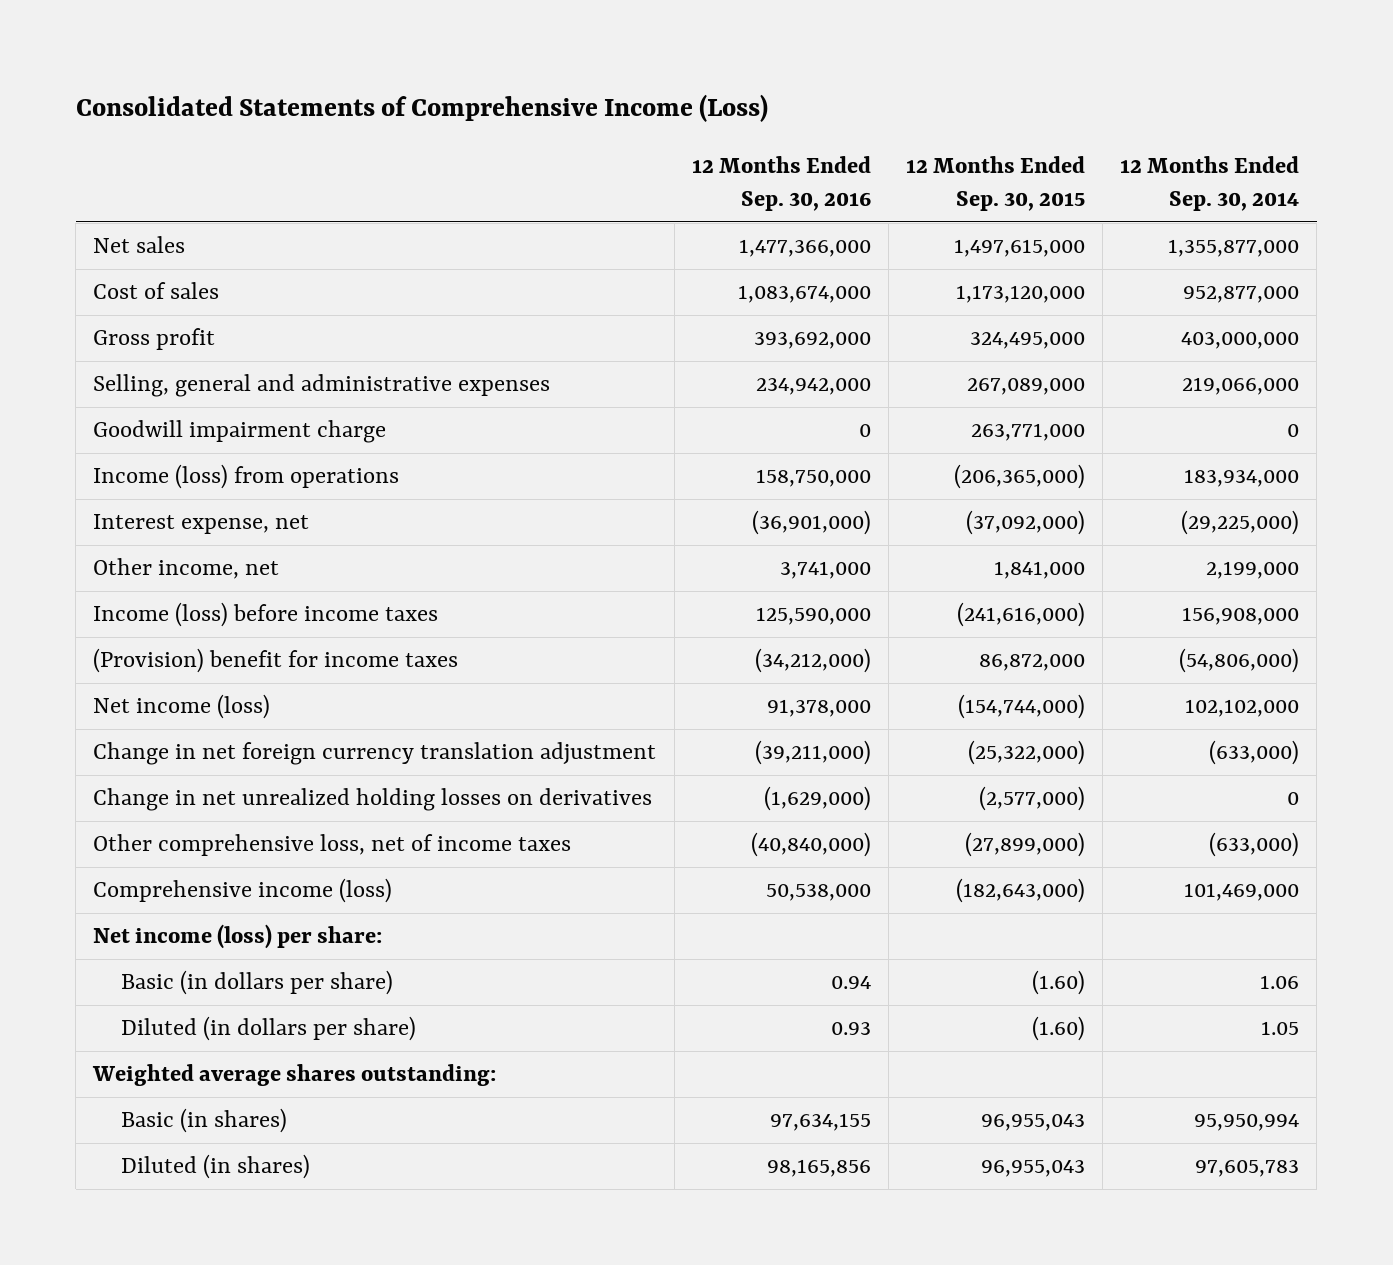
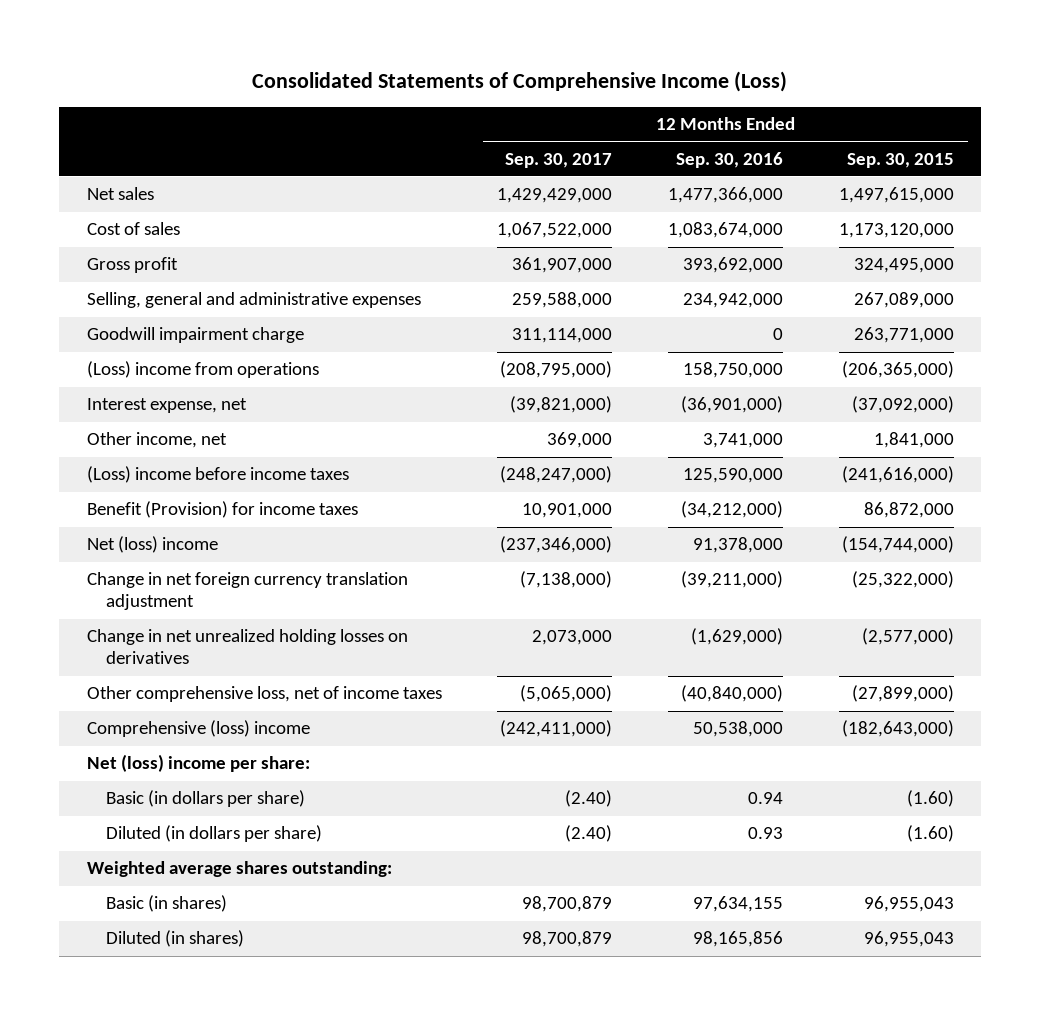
- | 12 Months Ended Sep. 30, 2016 | 12 Months Ended Sep. 30, 2015 | 12 Months Ended Sep. 30, 2014
+ | 12 Months Ended Sep. 30, 2017 | 12 Months Ended Sep. 30, 2016 | 12 Months Ended Sep. 30, 2015
- Income (loss) from operations | 158,750,000 | (206,365,000) | 183,934,000
+ (Loss) income from operations | (208,795,000) | 158,750,000 | (206,365,000)
- Income (loss) before income taxes | 125,590,000 | (241,616,000) | 156,908,000
- (Provision) benefit for income taxes | (34,212,000) | 86,872,000 | (54,806,000)
- Net income (loss) | 91,378,000 | (154,744,000) | 102,102,000
+ (Loss) income before income taxes | (248,247,000) | 125,590,000 | (241,616,000)
+ Benefit (Provision) for income taxes | 10,901,000 | (34,212,000) | 86,872,000
+ Net (loss) income | (237,346,000) | 91,378,000 | (154,744,000)
- Comprehensive income (loss) | 50,538,000 | (182,643,000) | 101,469,000
- Net income (loss) per share:
+ Comprehensive (loss) income | (242,411,000) | 50,538,000 | (182,643,000)
+ Net (loss) income per share:

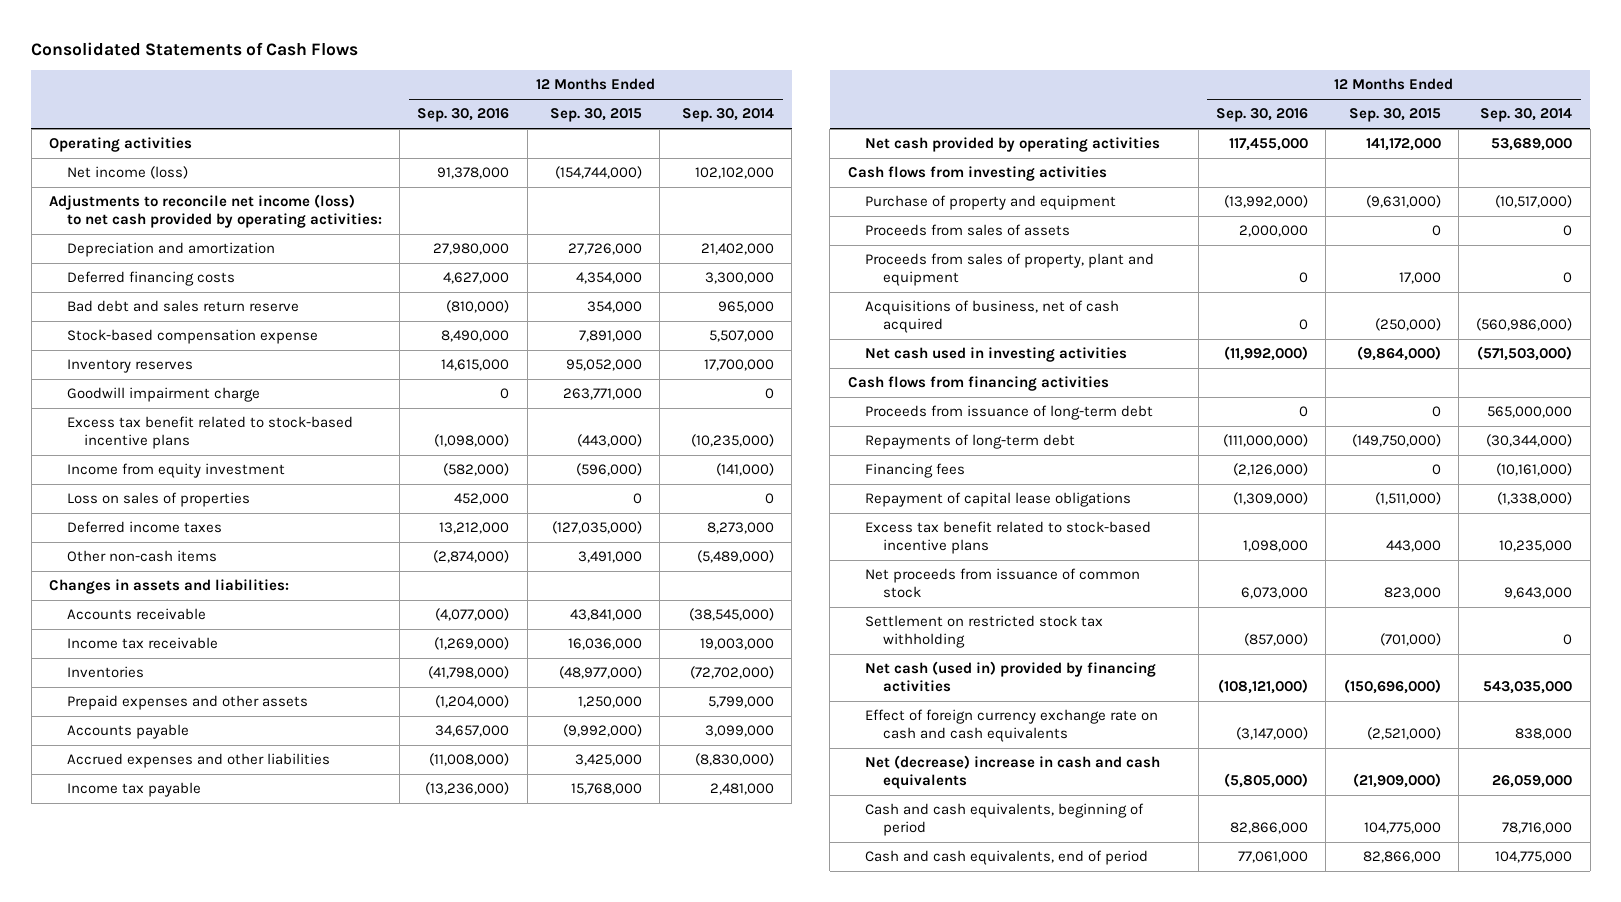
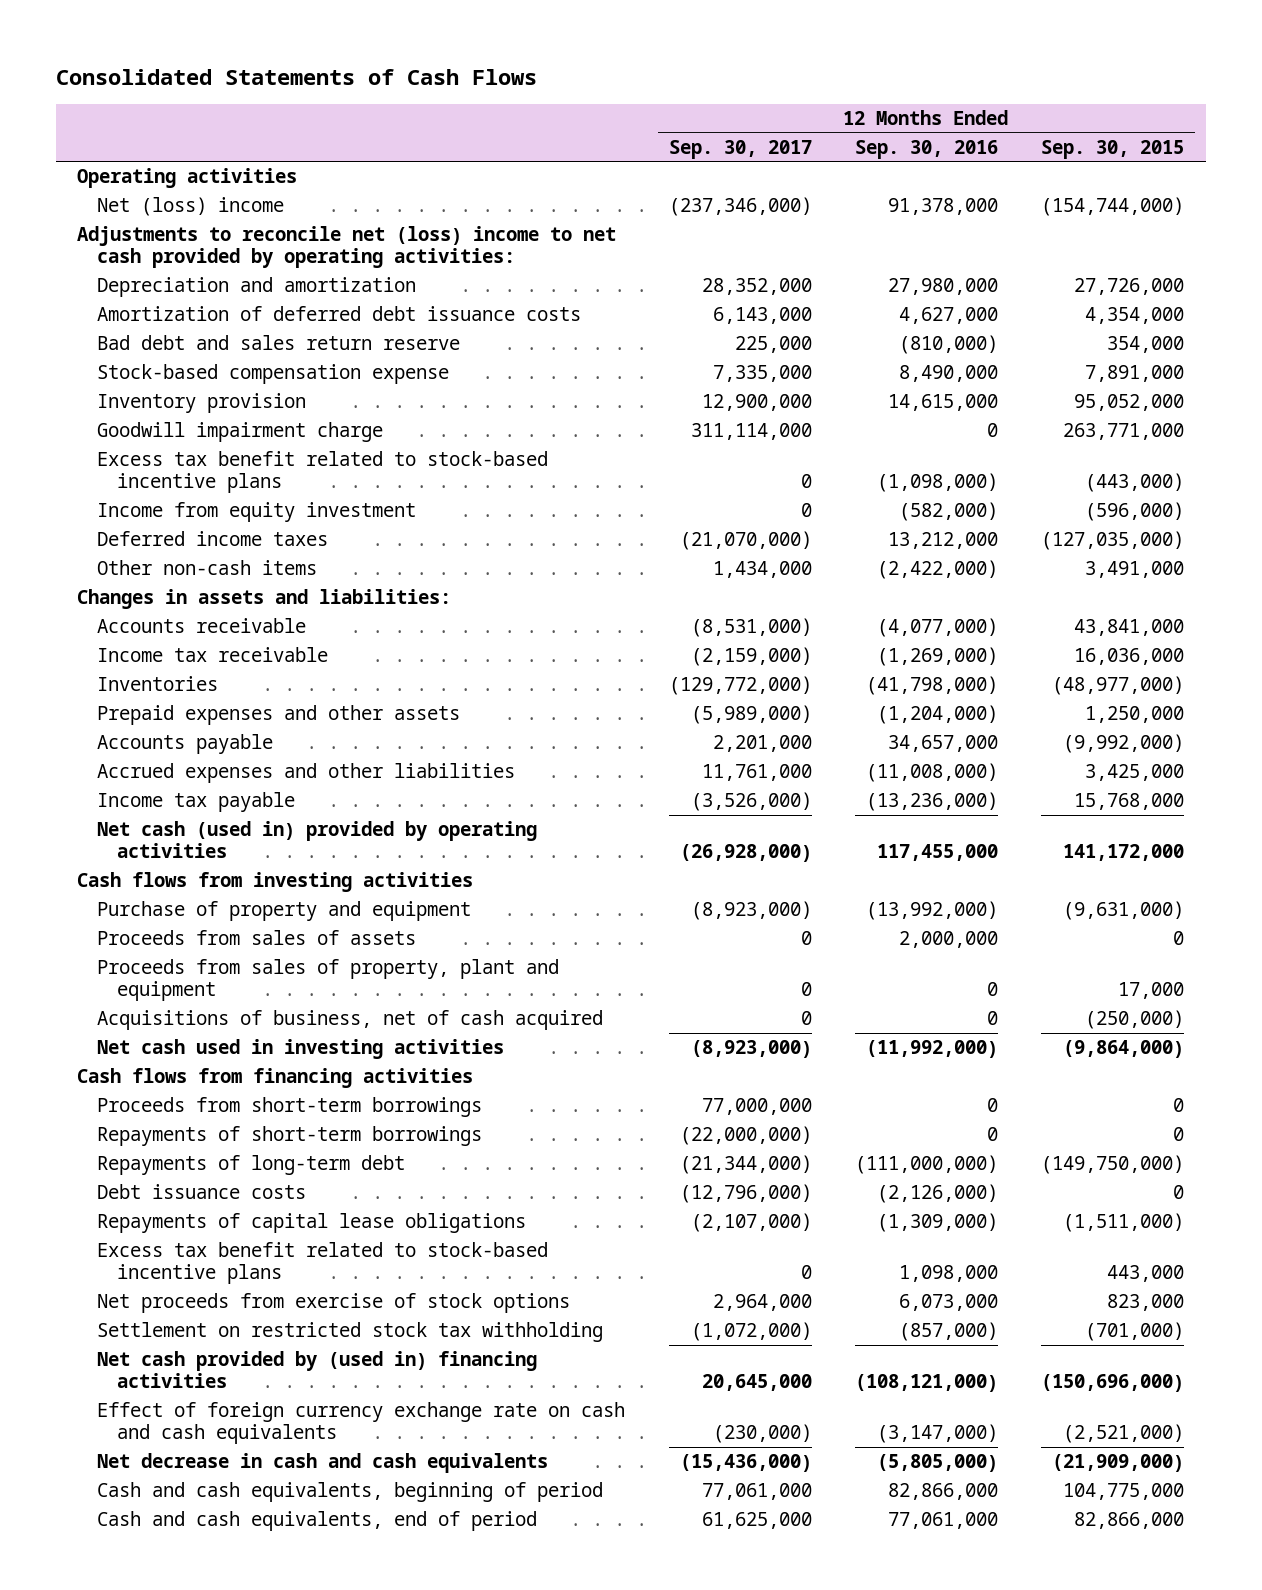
- | 12 Months Ended Sep. 30, 2016 | 12 Months Ended Sep. 30, 2015 | 12 Months Ended Sep. 30, 2014
+ | 12 Months Ended Sep. 30, 2017 | 12 Months Ended Sep. 30, 2016 | 12 Months Ended Sep. 30, 2015
- Net income (loss) | 91,378,000 | (154,744,000) | 102,102,000
- Adjustments to reconcile net income (loss) to net cash provided by operating activities:
+ Net (loss) income | (237,346,000) | 91,378,000 | (154,744,000)
+ Adjustments to reconcile net (loss) income to net cash provided by operating activities:
- Deferred financing costs | 4,627,000 | 4,354,000 | 3,300,000
+ Amortization of deferred debt issuance costs | 6,143,000 | 4,627,000 | 4,354,000
- Inventory reserves | 14,615,000 | 95,052,000 | 17,700,000
+ Inventory provision | 12,900,000 | 14,615,000 | 95,052,000
- Loss on sales of properties | 452,000 | 0 | 0
- Other non-cash items | (2,874,000) | 3,491,000 | (5,489,000)
+ Other non-cash items | 1,434,000 | (2,422,000) | 3,491,000
- Net cash provided by operating activities | 117,455,000 | 141,172,000 | 53,689,000
+ Net cash (used in) provided by operating activities | (26,928,000) | 117,455,000 | 141,172,000
- Proceeds from issuance of long-term debt | 0 | 0 | 565,000,000
+ Proceeds from short-term borrowings | 77,000,000 | 0 | 0
+ Repayments of short-term borrowings | (22,000,000) | 0 | 0
- Financing fees | (2,126,000) | 0 | (10,161,000)
- Repayment of capital lease obligations | (1,309,000) | (1,511,000) | (1,338,000)
+ Debt issuance costs | (12,796,000) | (2,126,000) | 0
+ Repayments of capital lease obligations | (2,107,000) | (1,309,000) | (1,511,000)
- Net proceeds from issuance of common stock | 6,073,000 | 823,000 | 9,643,000
+ Net proceeds from exercise of stock options | 2,964,000 | 6,073,000 | 823,000
- Net cash (used in) provided by financing activities | (108,121,000) | (150,696,000) | 543,035,000
+ Net cash provided by (used in) financing activities | 20,645,000 | (108,121,000) | (150,696,000)
- Net (decrease) increase in cash and cash equivalents | (5,805,000) | (21,909,000) | 26,059,000
+ Net decrease in cash and cash equivalents | (15,436,000) | (5,805,000) | (21,909,000)

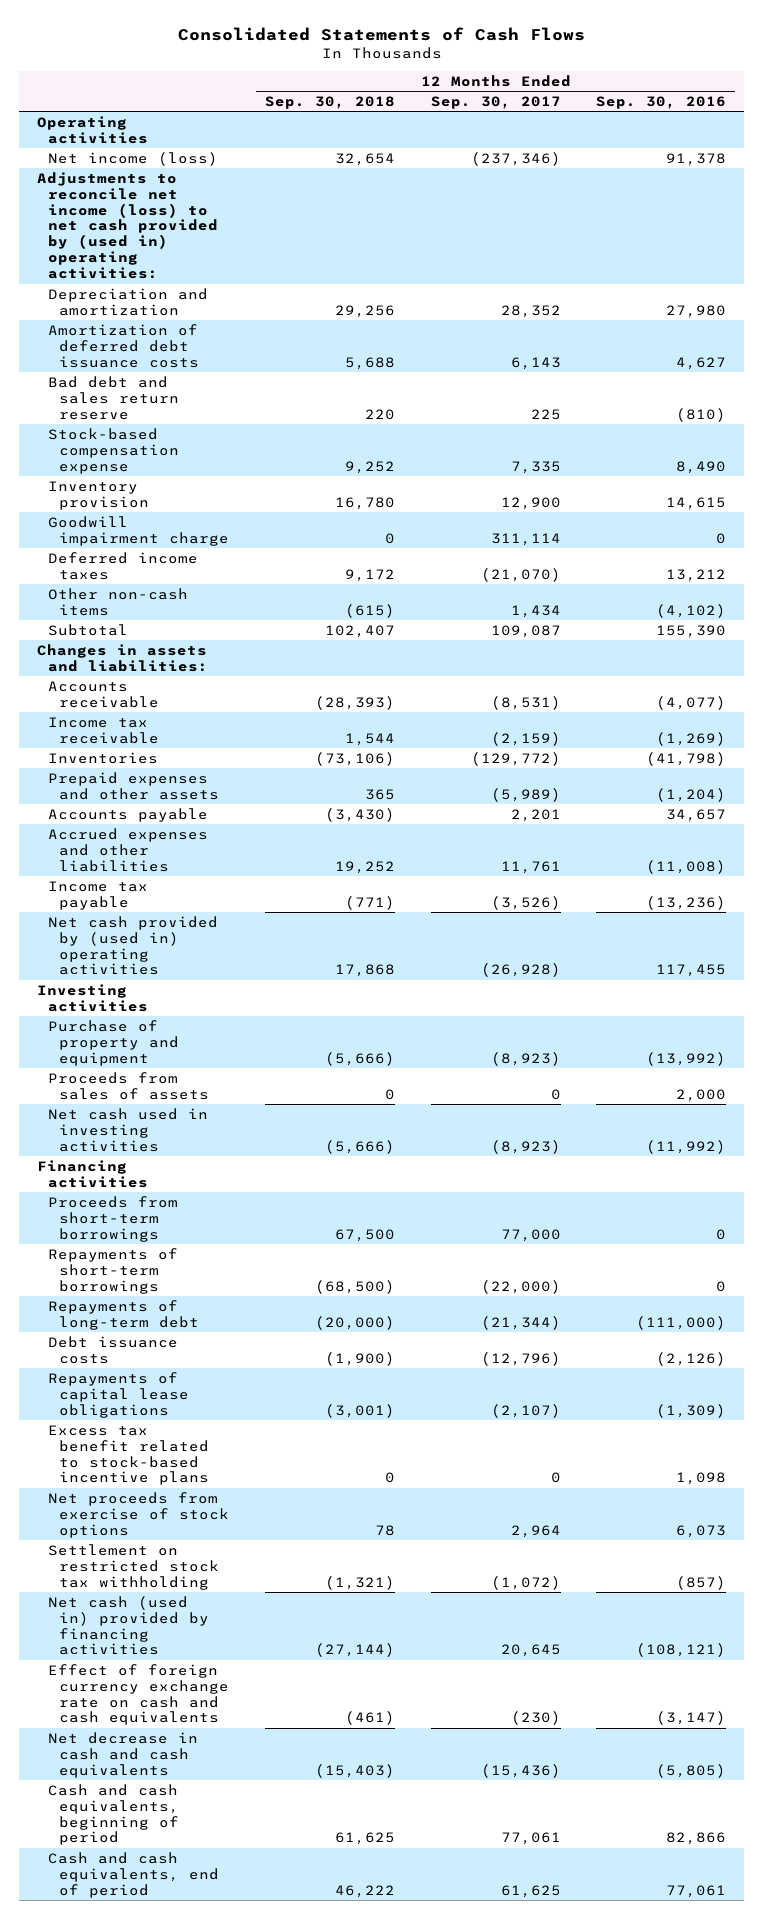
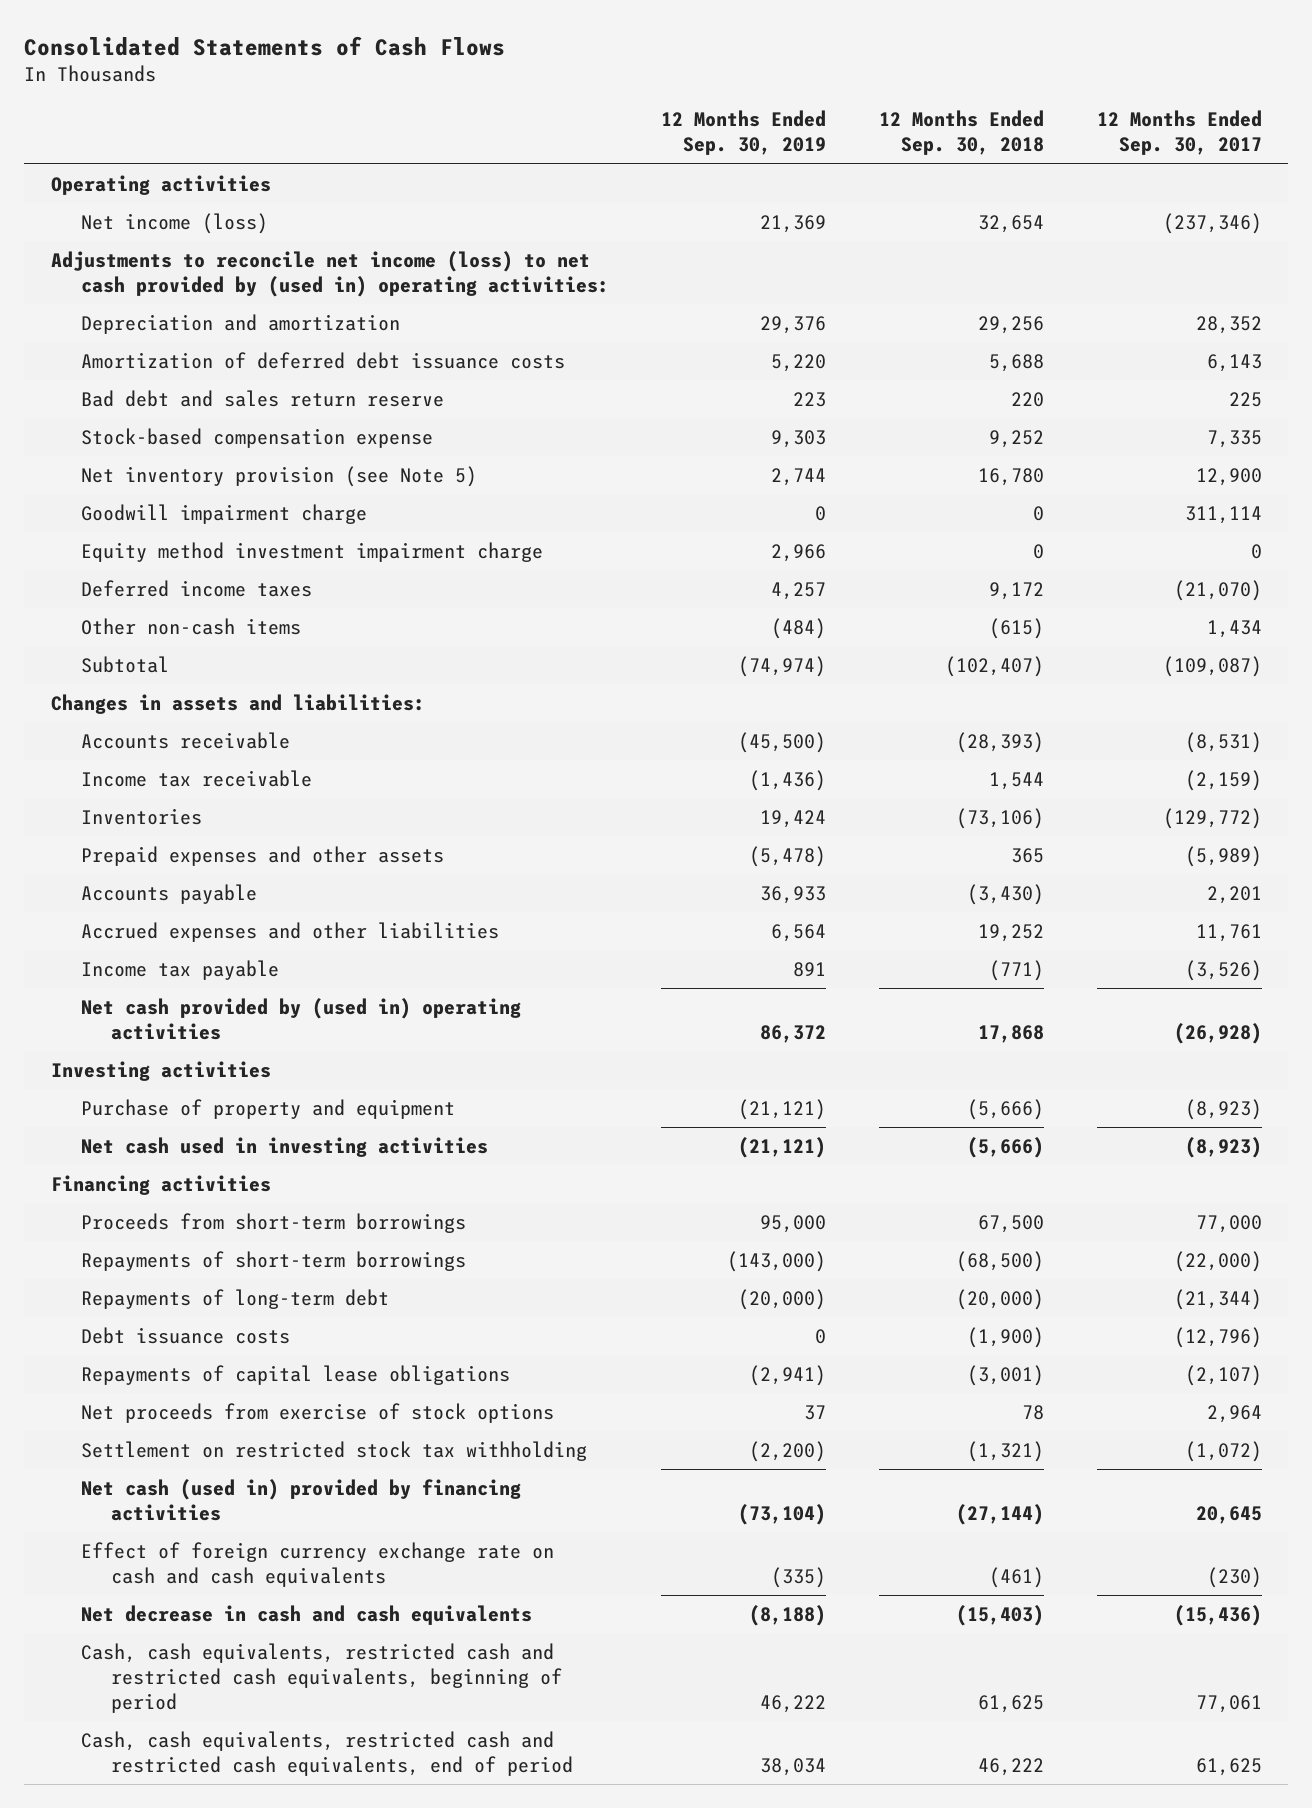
- | 12 Months Ended Sep. 30, 2018 | 12 Months Ended Sep. 30, 2017 | 12 Months Ended Sep. 30, 2016
+ | 12 Months Ended Sep. 30, 2019 | 12 Months Ended Sep. 30, 2018 | 12 Months Ended Sep. 30, 2017
- Inventory provision | 16,780 | 12,900 | 14,615
+ Net inventory provision (see Note 5) | 2,744 | 16,780 | 12,900
+ Equity method investment impairment charge | 2,966 | 0 | 0
- Subtotal | 102,407 | 109,087 | 155,390
+ Subtotal | (74,974) | (102,407) | (109,087)
- Proceeds from sales of assets | 0 | 0 | 2,000
- Excess tax benefit related to stock-based incentive plans | 0 | 0 | 1,098
- Cash and cash equivalents, beginning of period | 61,625 | 77,061 | 82,866
- Cash and cash equivalents, end of period | 46,222 | 61,625 | 77,061
+ Cash, cash equivalents, restricted cash and restricted cash equivalents, beginning of period | 46,222 | 61,625 | 77,061
+ Cash, cash equivalents, restricted cash and restricted cash equivalents, end of period | 38,034 | 46,222 | 61,625

